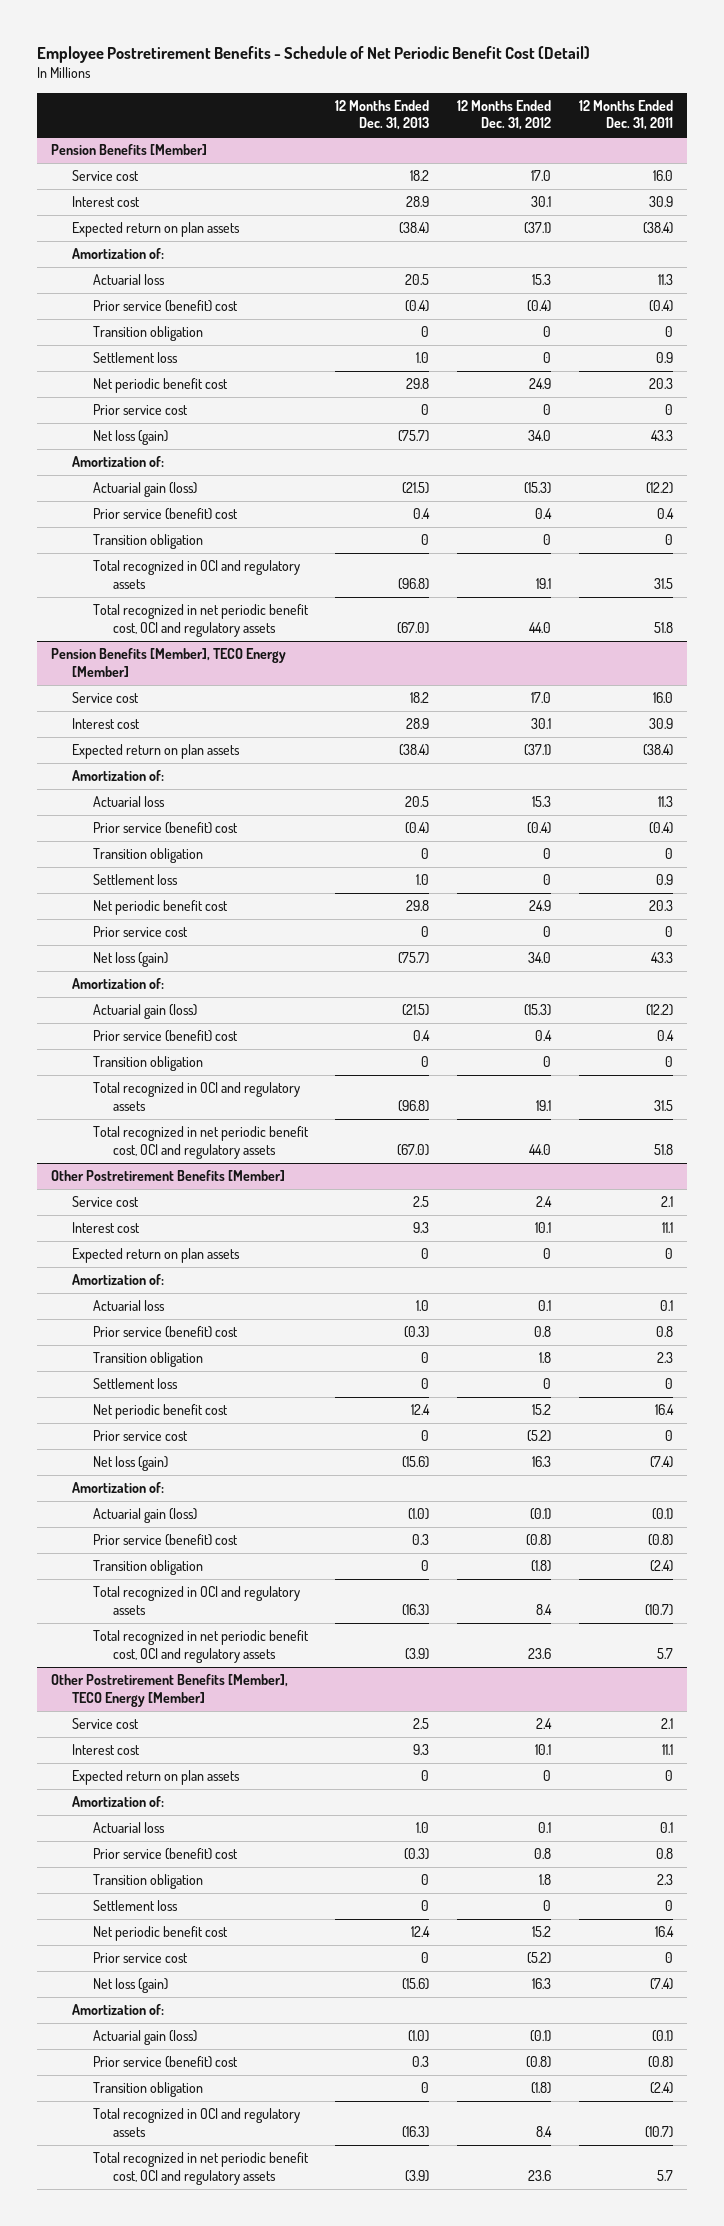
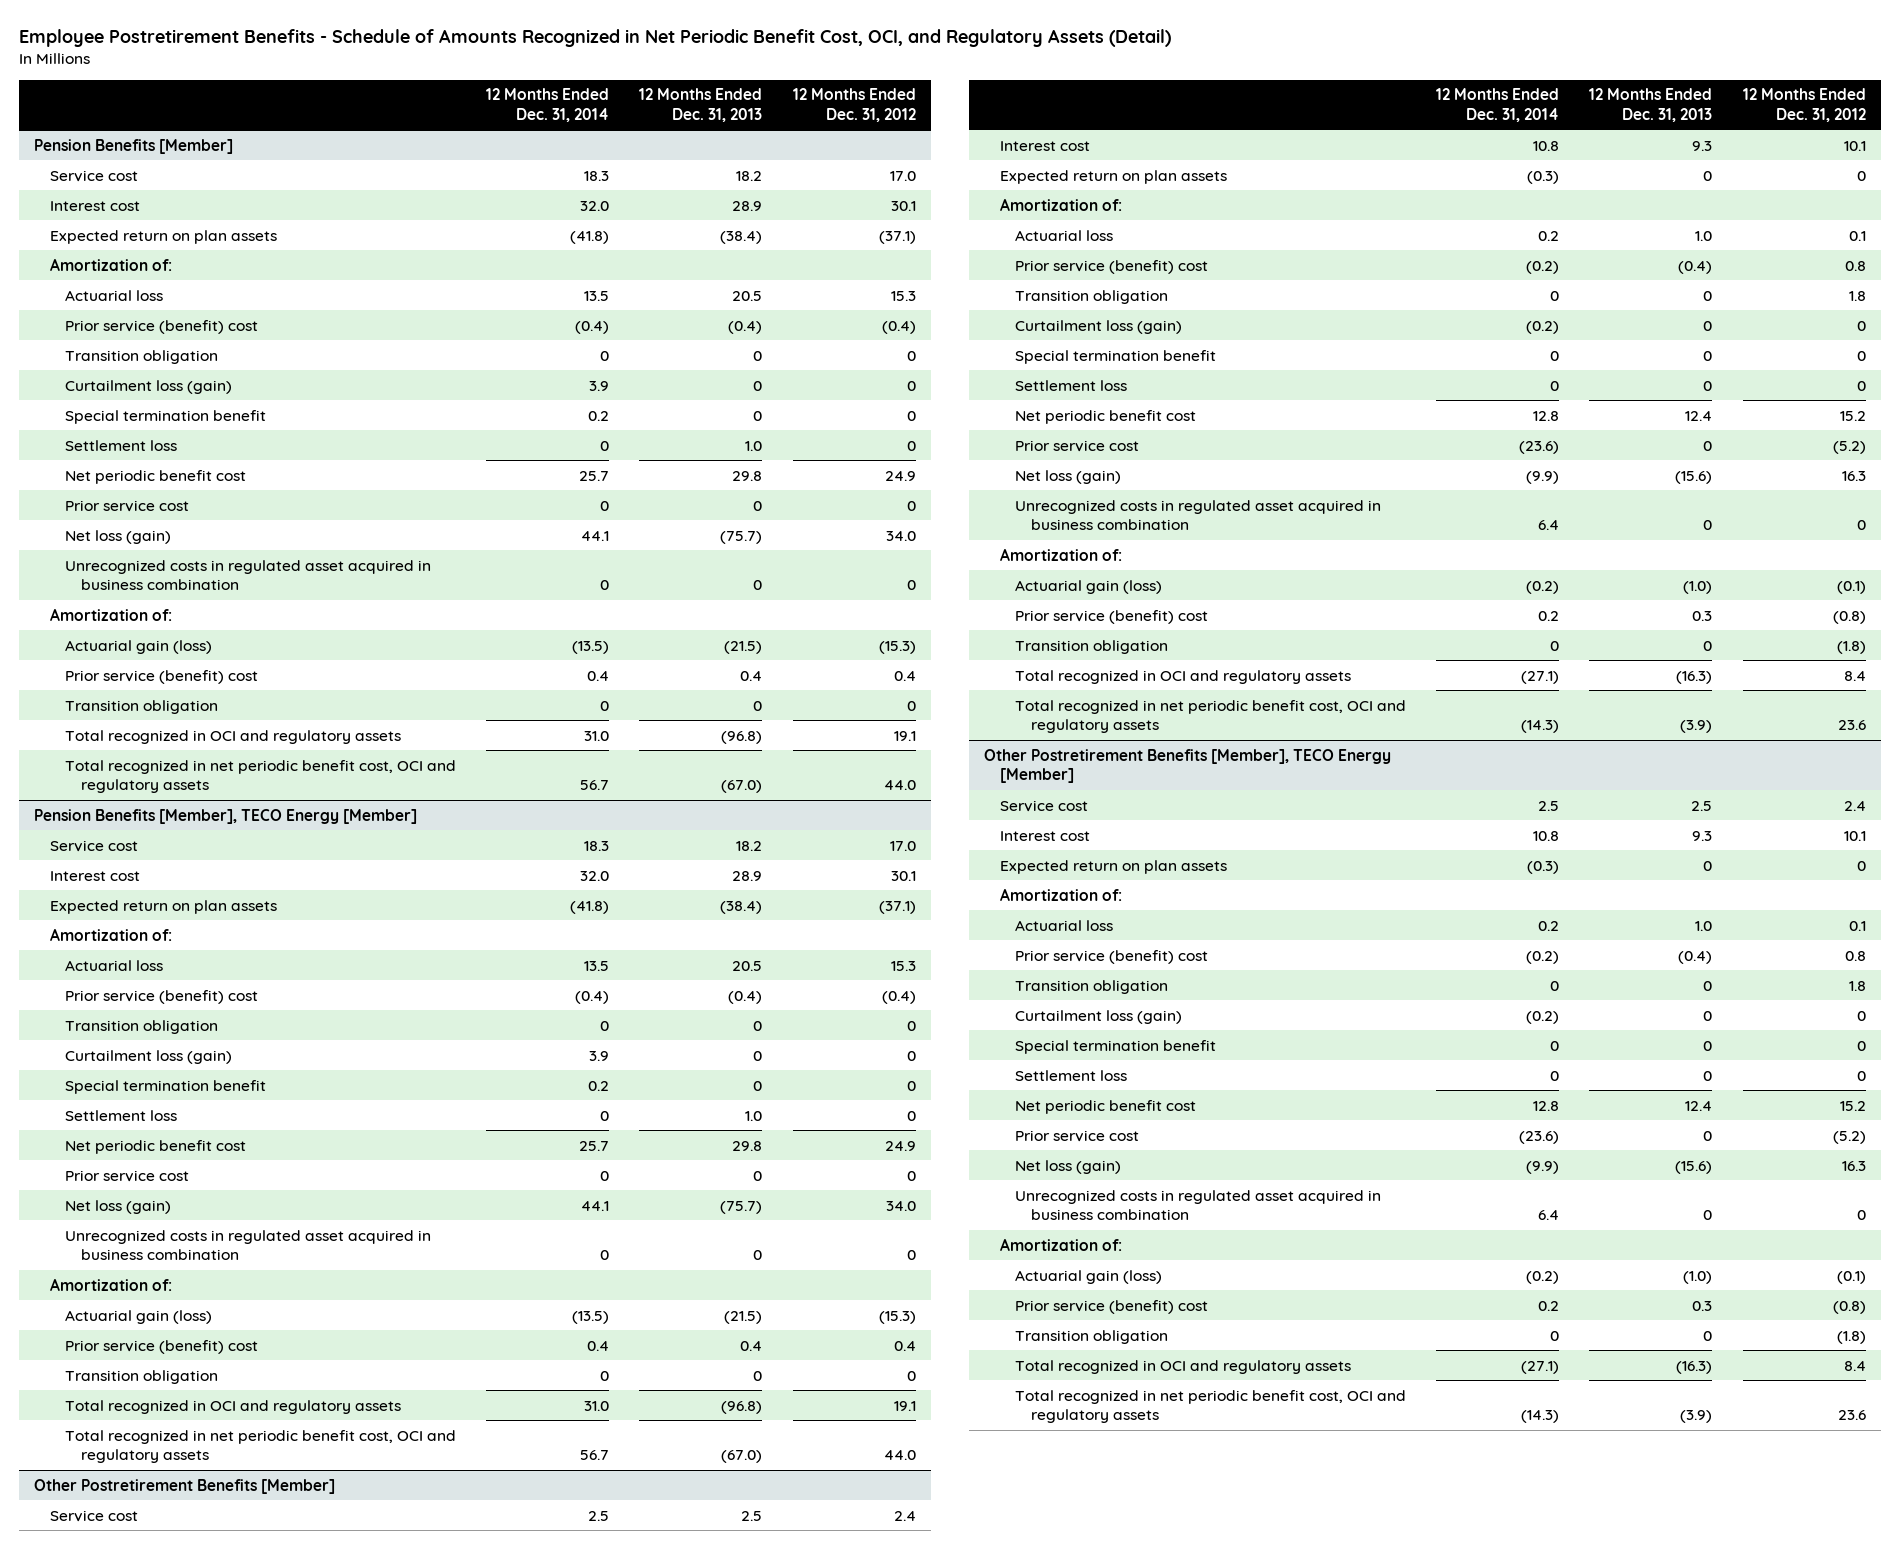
- Employee Postretirement Benefits - Schedule of Net Periodic Benefit Cost (Detail)
+ Employee Postretirement Benefits - Schedule of Amounts Recognized in Net Periodic Benefit Cost, OCI, and Regulatory Assets (Detail)
- | 12 Months Ended Dec. 31, 2013 | 12 Months Ended Dec. 31, 2012 | 12 Months Ended Dec. 31, 2011
+ | 12 Months Ended Dec. 31, 2014 | 12 Months Ended Dec. 31, 2013 | 12 Months Ended Dec. 31, 2012
@ Pension Benefits [Member]
+ Curtailment loss (gain) | 3.9 | 0 | 0
+ Special termination benefit | 0.2 | 0 | 0
+ Unrecognized costs in regulated asset acquired in business combination | 0 | 0 | 0
@ Pension Benefits [Member], TECO Energy [Member]
+ Curtailment loss (gain) | 3.9 | 0 | 0
+ Special termination benefit | 0.2 | 0 | 0
+ Unrecognized costs in regulated asset acquired in business combination | 0 | 0 | 0
@ Other Postretirement Benefits [Member]
- Prior service (benefit) cost | (0.3) | 0.8 | 0.8
+ Prior service (benefit) cost | (0.2) | (0.4) | 0.8
+ Curtailment loss (gain) | (0.2) | 0 | 0
+ Special termination benefit | 0 | 0 | 0
+ Unrecognized costs in regulated asset acquired in business combination | 6.4 | 0 | 0
@ Other Postretirement Benefits [Member], TECO Energy [Member]
- Prior service (benefit) cost | (0.3) | 0.8 | 0.8
+ Prior service (benefit) cost | (0.2) | (0.4) | 0.8
+ Curtailment loss (gain) | (0.2) | 0 | 0
+ Special termination benefit | 0 | 0 | 0
+ Unrecognized costs in regulated asset acquired in business combination | 6.4 | 0 | 0

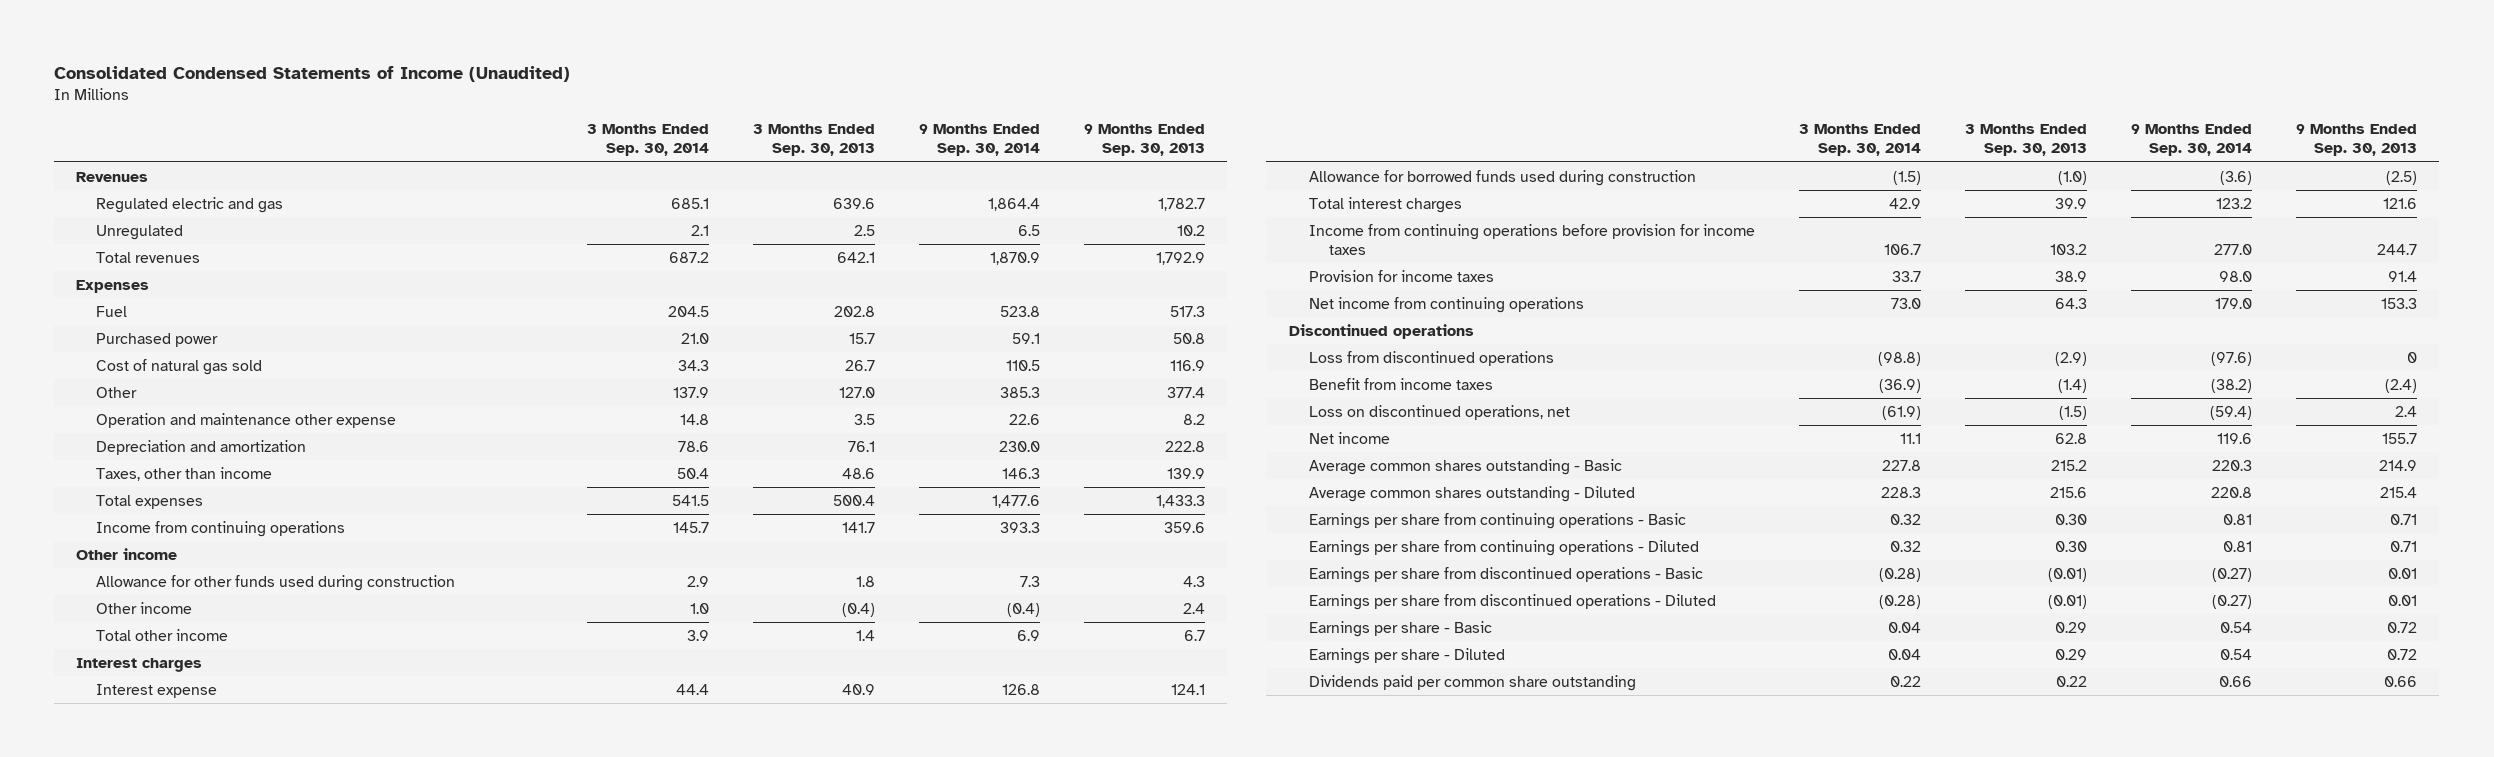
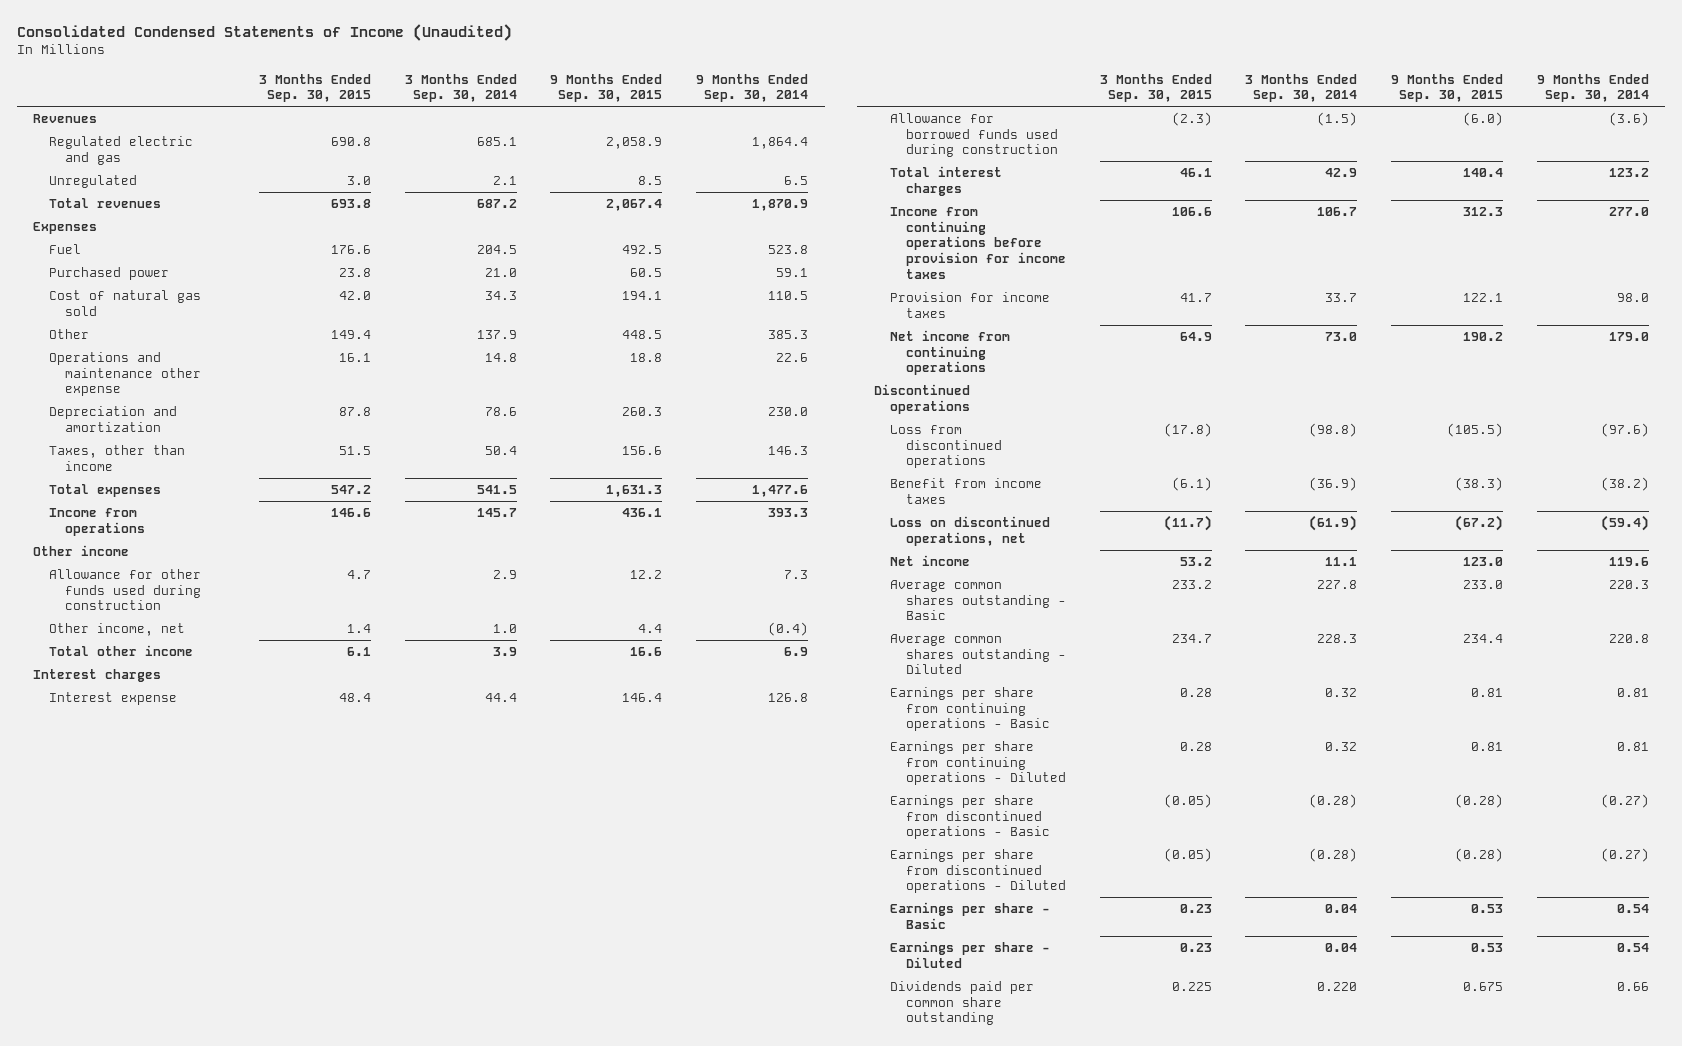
- | 3 Months Ended Sep. 30, 2014 | 3 Months Ended Sep. 30, 2013 | 9 Months Ended Sep. 30, 2014 | 9 Months Ended Sep. 30, 2013
+ | 3 Months Ended Sep. 30, 2015 | 3 Months Ended Sep. 30, 2014 | 9 Months Ended Sep. 30, 2015 | 9 Months Ended Sep. 30, 2014
- Operation and maintenance other expense | 14.8 | 3.5 | 22.6 | 8.2
+ Operations and maintenance other expense | 16.1 | 14.8 | 18.8 | 22.6
- Income from continuing operations | 145.7 | 141.7 | 393.3 | 359.6
+ Income from operations | 146.6 | 145.7 | 436.1 | 393.3
- Other income | 1.0 | (0.4) | (0.4) | 2.4
+ Other income, net | 1.4 | 1.0 | 4.4 | (0.4)
- Dividends paid per common share outstanding | 0.22 | 0.22 | 0.66 | 0.66
+ Dividends paid per common share outstanding | 0.225 | 0.220 | 0.675 | 0.66

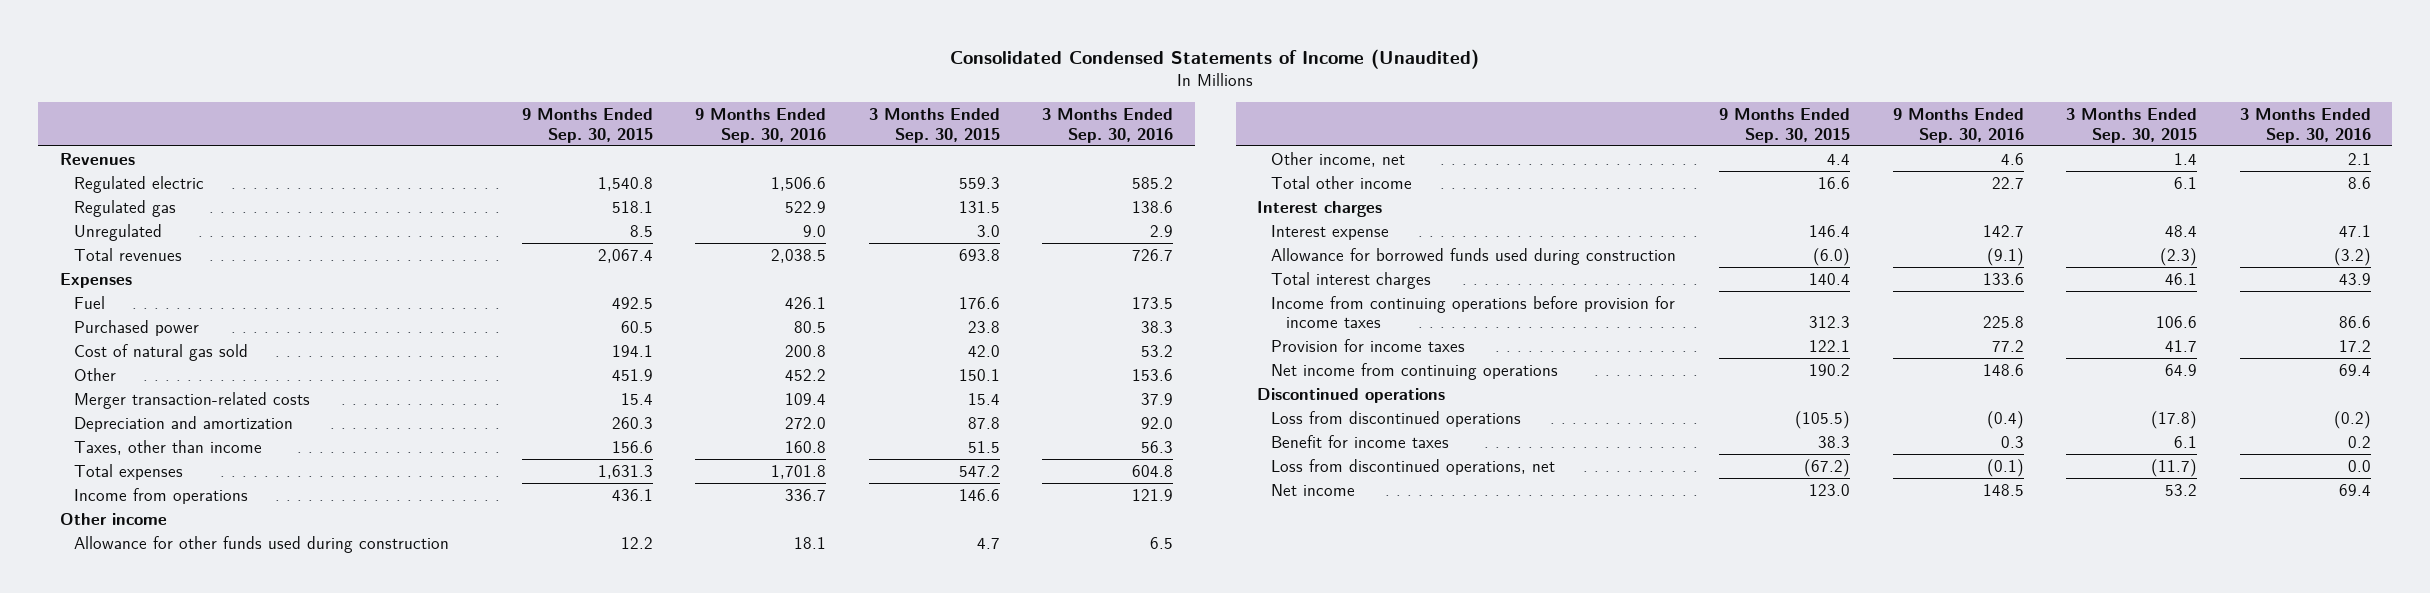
- | 3 Months Ended Sep. 30, 2015 | 3 Months Ended Sep. 30, 2014 | 9 Months Ended Sep. 30, 2015 | 9 Months Ended Sep. 30, 2014
+ | 9 Months Ended Sep. 30, 2015 | 9 Months Ended Sep. 30, 2016 | 3 Months Ended Sep. 30, 2015 | 3 Months Ended Sep. 30, 2016
- Regulated electric and gas | 690.8 | 685.1 | 2,058.9 | 1,864.4
+ Regulated electric | 1,540.8 | 1,506.6 | 559.3 | 585.2
+ Regulated gas | 518.1 | 522.9 | 131.5 | 138.6
- Other | 149.4 | 137.9 | 448.5 | 385.3
- Operations and maintenance other expense | 16.1 | 14.8 | 18.8 | 22.6
+ Other | 451.9 | 452.2 | 150.1 | 153.6
+ Merger transaction-related costs | 15.4 | 109.4 | 15.4 | 37.9
- Benefit from income taxes | (6.1) | (36.9) | (38.3) | (38.2)
- Loss on discontinued operations, net | (11.7) | (61.9) | (67.2) | (59.4)
+ Benefit for income taxes | 38.3 | 0.3 | 6.1 | 0.2
+ Loss from discontinued operations, net | (67.2) | (0.1) | (11.7) | 0.0
- Average common shares outstanding - Basic | 233.2 | 227.8 | 233.0 | 220.3
- Average common shares outstanding - Diluted | 234.7 | 228.3 | 234.4 | 220.8
- Earnings per share from continuing operations - Basic | 0.28 | 0.32 | 0.81 | 0.81
- Earnings per share from continuing operations - Diluted | 0.28 | 0.32 | 0.81 | 0.81
- Earnings per share from discontinued operations - Basic | (0.05) | (0.28) | (0.28) | (0.27)
- Earnings per share from discontinued operations - Diluted | (0.05) | (0.28) | (0.28) | (0.27)
- Earnings per share - Basic | 0.23 | 0.04 | 0.53 | 0.54
- Earnings per share - Diluted | 0.23 | 0.04 | 0.53 | 0.54
- Dividends paid per common share outstanding | 0.225 | 0.220 | 0.675 | 0.66

